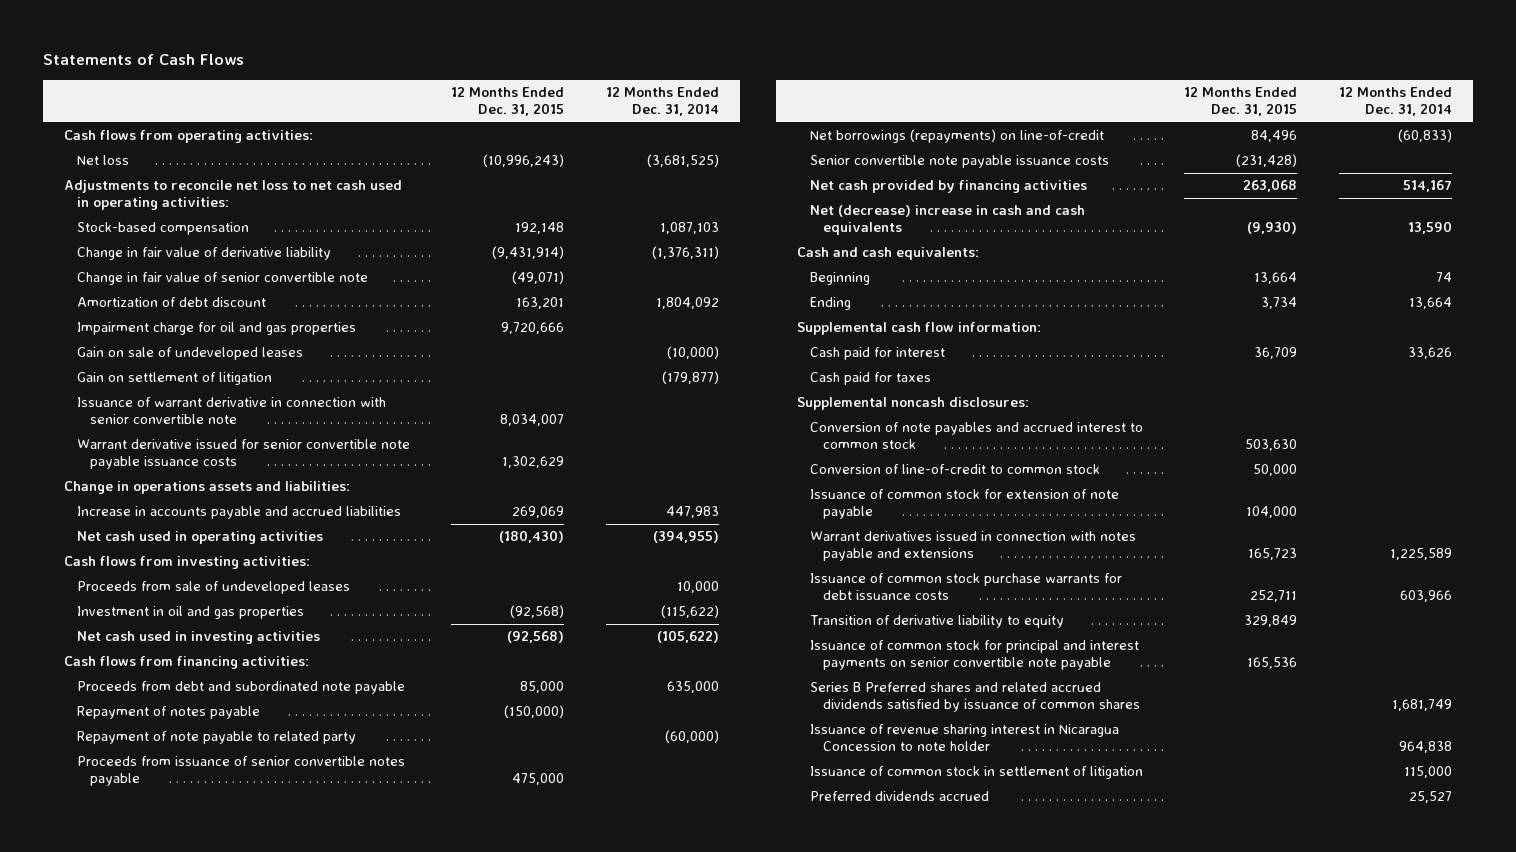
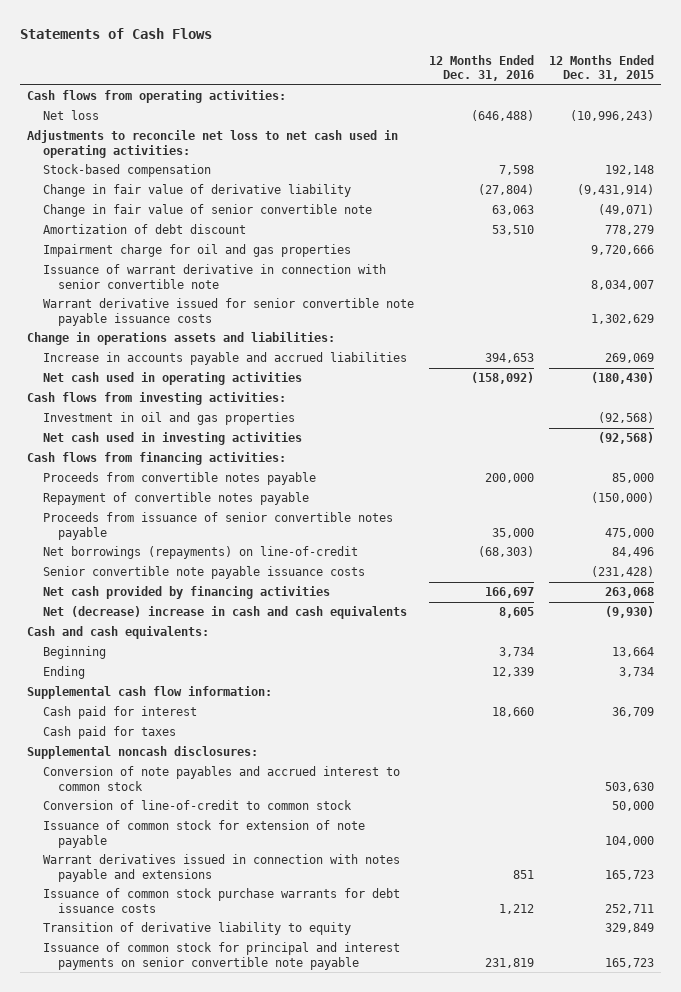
- | 12 Months Ended Dec. 31, 2015 | 12 Months Ended Dec. 31, 2014
+ | 12 Months Ended Dec. 31, 2016 | 12 Months Ended Dec. 31, 2015
- Amortization of debt discount | 163,201 | 1,804,092
+ Amortization of debt discount | 53,510 | 778,279
- Gain on sale of undeveloped leases | | (10,000)
- Gain on settlement of litigation | | (179,877)
- Proceeds from sale of undeveloped leases | | 10,000
- Proceeds from debt and subordinated note payable | 85,000 | 635,000
- Repayment of notes payable | (150,000) |
- Repayment of note payable to related party | | (60,000)
+ Proceeds from convertible notes payable | 200,000 | 85,000
+ Repayment of convertible notes payable | | (150,000)
- Issuance of common stock for principal and interest payments on senior convertible note payable | 165,536 |
- Series B Preferred shares and related accrued dividends satisfied by issuance of common shares | | 1,681,749
- Issuance of revenue sharing interest in Nicaragua Concession to note holder | | 964,838
- Issuance of common stock in settlement of litigation | | 115,000
- Preferred dividends accrued | | 25,527
+ Issuance of common stock for principal and interest payments on senior convertible note payable | 231,819 | 165,723

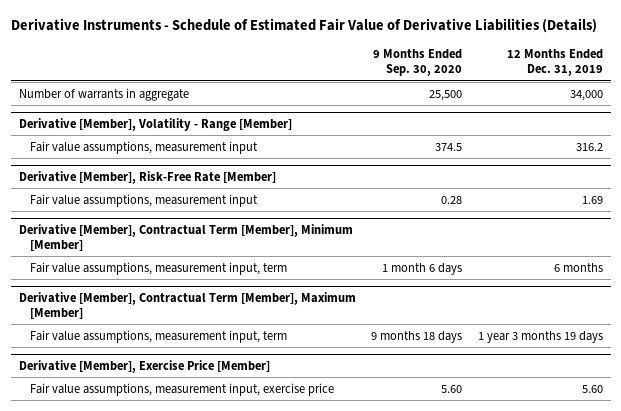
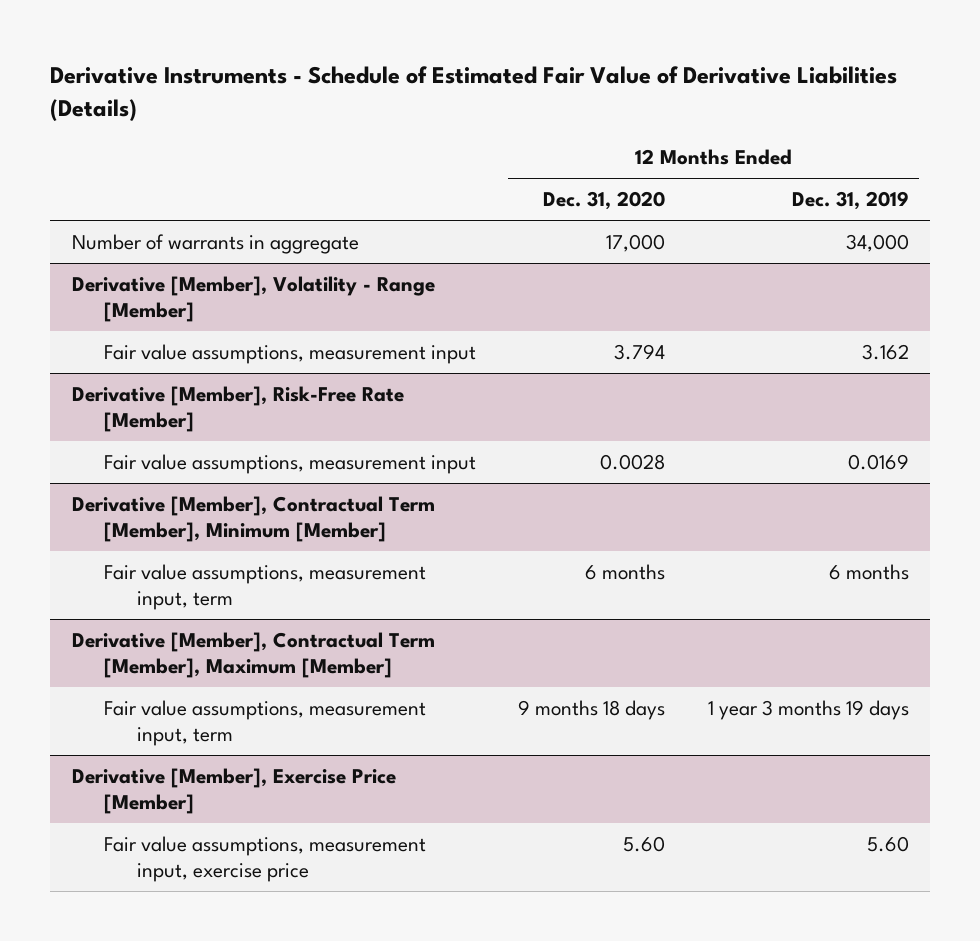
- | 9 Months Ended Sep. 30, 2020 | 12 Months Ended Dec. 31, 2019
+ | 12 Months Ended Dec. 31, 2020 | 12 Months Ended Dec. 31, 2019
@ Derivative [Member], Volatility - Range [Member]
- Fair value assumptions, measurement input | 374.5 | 316.2
+ Fair value assumptions, measurement input | 3.794 | 3.162
@ Derivative [Member], Risk-Free Rate [Member]
- Fair value assumptions, measurement input | 0.28 | 1.69
+ Fair value assumptions, measurement input | 0.0028 | 0.0169

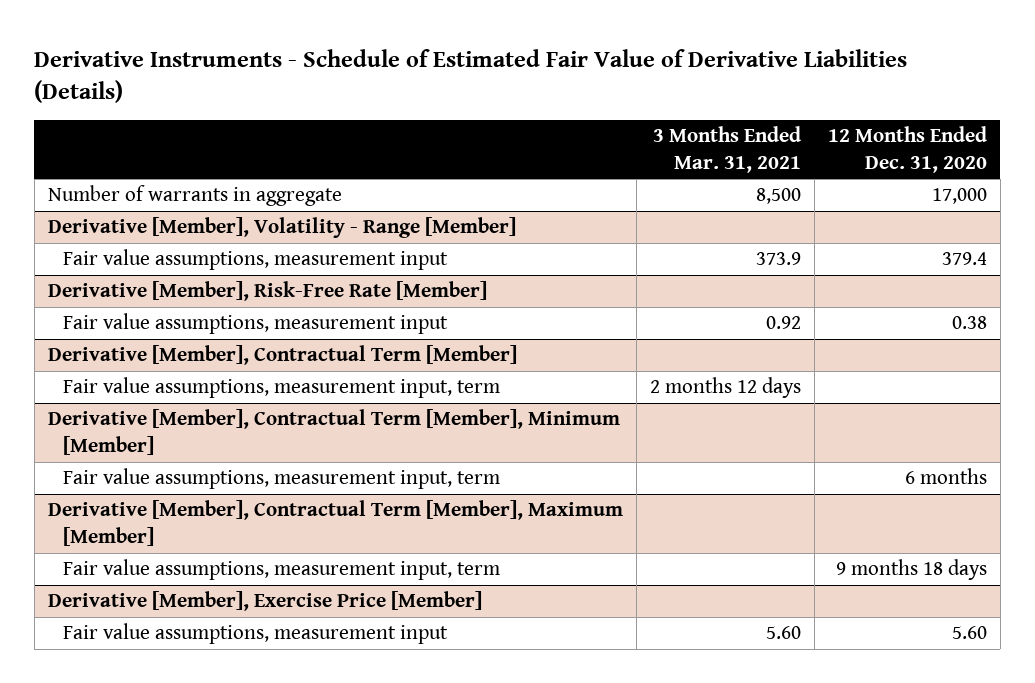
- | 12 Months Ended Dec. 31, 2020 | 12 Months Ended Dec. 31, 2019
+ | 3 Months Ended Mar. 31, 2021 | 12 Months Ended Dec. 31, 2020
@ Derivative [Member], Volatility - Range [Member]
- Fair value assumptions, measurement input | 3.794 | 3.162
+ Fair value assumptions, measurement input | 373.9 | 379.4
@ Derivative [Member], Risk-Free Rate [Member]
- Fair value assumptions, measurement input | 0.0028 | 0.0169
+ Fair value assumptions, measurement input | 0.92 | 0.38
+ Derivative [Member], Contractual Term [Member]
+ Fair value assumptions, measurement input, term | 2 months 12 days |
@ Derivative [Member], Exercise Price [Member]
- Fair value assumptions, measurement input, exercise price | 5.60 | 5.60
+ Fair value assumptions, measurement input | 5.60 | 5.60

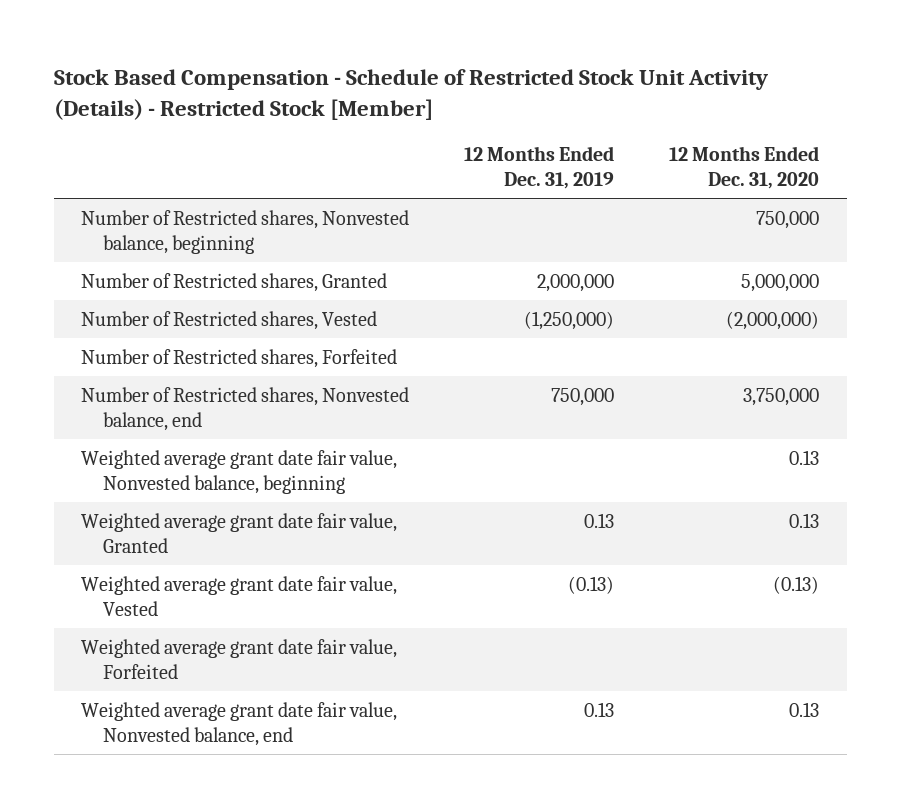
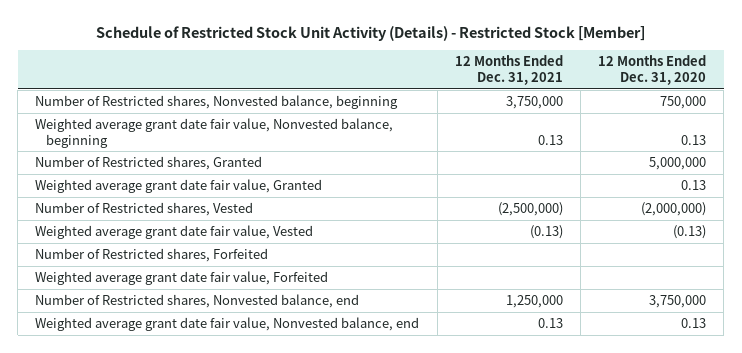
- Stock Based Compensation - Schedule of Restricted Stock Unit Activity (Details) - Restricted Stock [Member]
+ Schedule of Restricted Stock Unit Activity (Details) - Restricted Stock [Member]
- | 12 Months Ended Dec. 31, 2019 | 12 Months Ended Dec. 31, 2020
+ | 12 Months Ended Dec. 31, 2021 | 12 Months Ended Dec. 31, 2020
moved down: Number of Restricted shares, Granted | | 5,000,000
moved down: Number of Restricted shares, Vested | (2,500,000) | (2,000,000)
moved down: Number of Restricted shares, Forfeited
moved down: Number of Restricted shares, Nonvested balance, end | 1,250,000 | 3,750,000

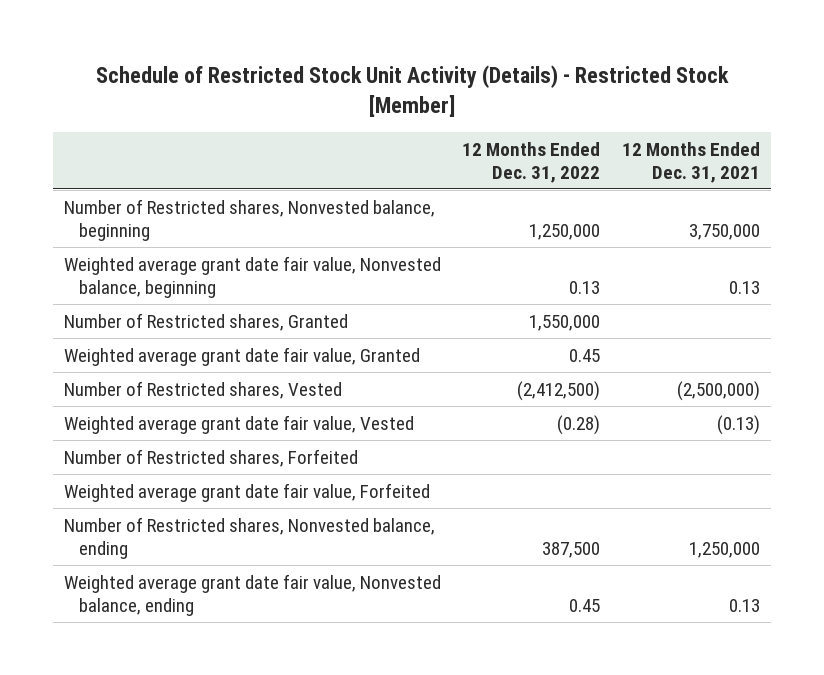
- | 12 Months Ended Dec. 31, 2021 | 12 Months Ended Dec. 31, 2020
+ | 12 Months Ended Dec. 31, 2022 | 12 Months Ended Dec. 31, 2021
- Number of Restricted shares, Nonvested balance, end | 1,250,000 | 3,750,000
- Weighted average grant date fair value, Nonvested balance, end | 0.13 | 0.13
+ Number of Restricted shares, Nonvested balance, ending | 387,500 | 1,250,000
+ Weighted average grant date fair value, Nonvested balance, ending | 0.45 | 0.13

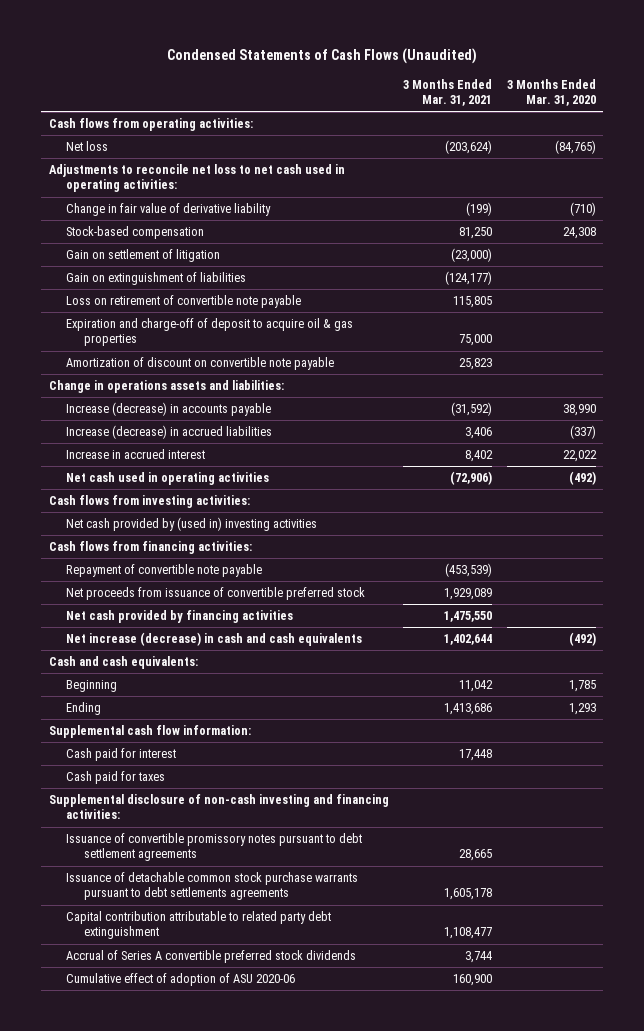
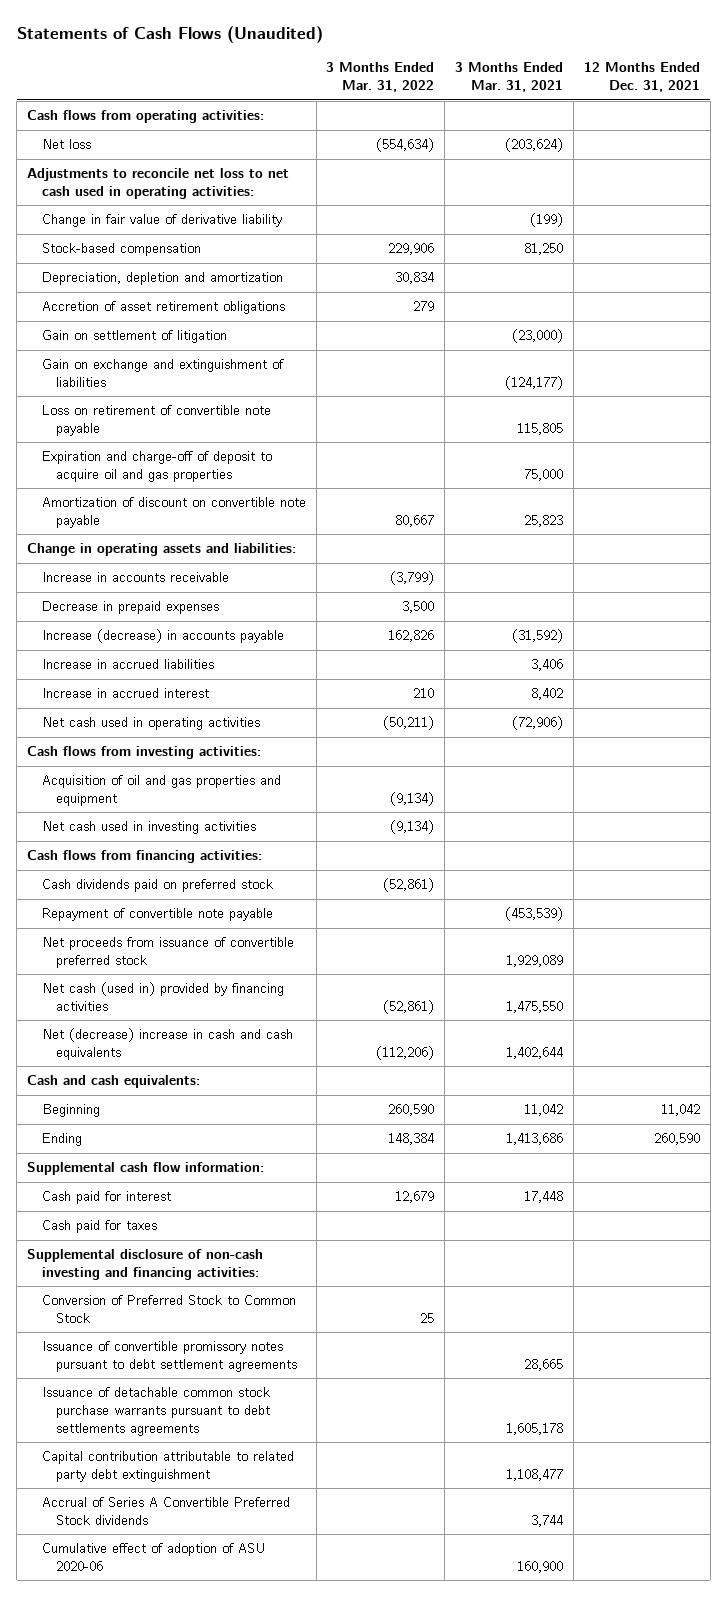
- Condensed Statements of Cash Flows (Unaudited)
+ Statements of Cash Flows (Unaudited)
- | 3 Months Ended Mar. 31, 2021 | 3 Months Ended Mar. 31, 2020
+ | 3 Months Ended Mar. 31, 2022 | 3 Months Ended Mar. 31, 2021 | 12 Months Ended Dec. 31, 2021
+ Depreciation, depletion and amortization | 30,834 | |
+ Accretion of asset retirement obligations | 279 | |
- Gain on extinguishment of liabilities | (124,177) |
+ Gain on exchange and extinguishment of liabilities | | (124,177) |
- Expiration and charge-off of deposit to acquire oil & gas properties | 75,000 |
+ Expiration and charge-off of deposit to acquire oil and gas properties | | 75,000 |
- Change in operations assets and liabilities:
+ Change in operating assets and liabilities:
+ Increase in accounts receivable | (3,799) | |
+ Decrease in prepaid expenses | 3,500 | |
- Increase (decrease) in accrued liabilities | 3,406 | (337)
+ Increase in accrued liabilities | | 3,406 |
- Net cash provided by (used in) investing activities
+ Acquisition of oil and gas properties and equipment | (9,134) | |
+ Net cash used in investing activities | (9,134) | |
+ Cash dividends paid on preferred stock | (52,861) | |
- Net cash provided by financing activities | 1,475,550 |
- Net increase (decrease) in cash and cash equivalents | 1,402,644 | (492)
+ Net cash (used in) provided by financing activities | (52,861) | 1,475,550 |
+ Net (decrease) increase in cash and cash equivalents | (112,206) | 1,402,644 |
+ Conversion of Preferred Stock to Common Stock | 25 | |
- Accrual of Series A convertible preferred stock dividends | 3,744 |
+ Accrual of Series A Convertible Preferred Stock dividends | | 3,744 |

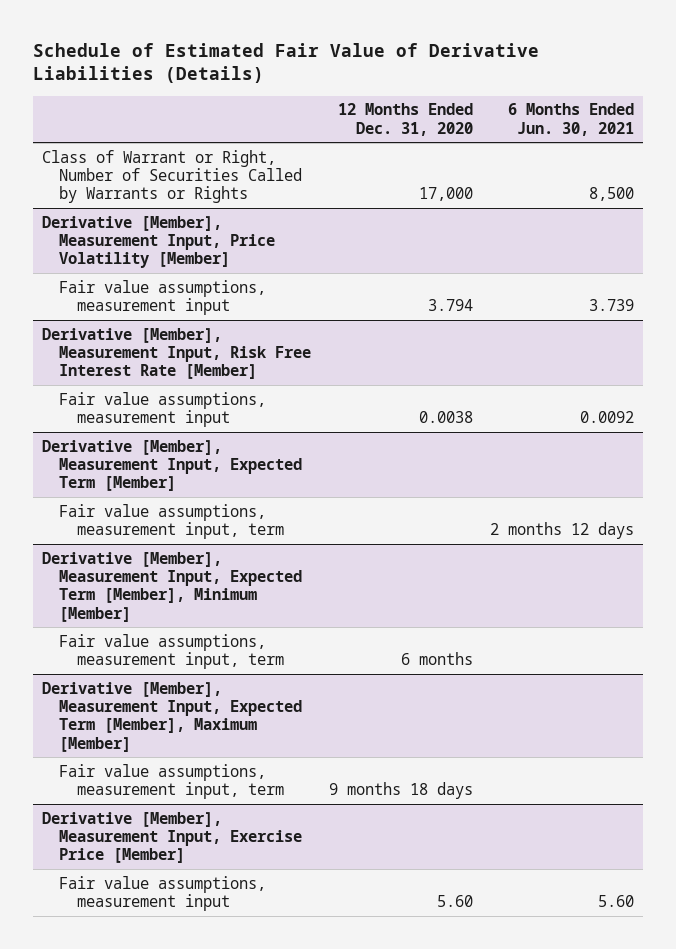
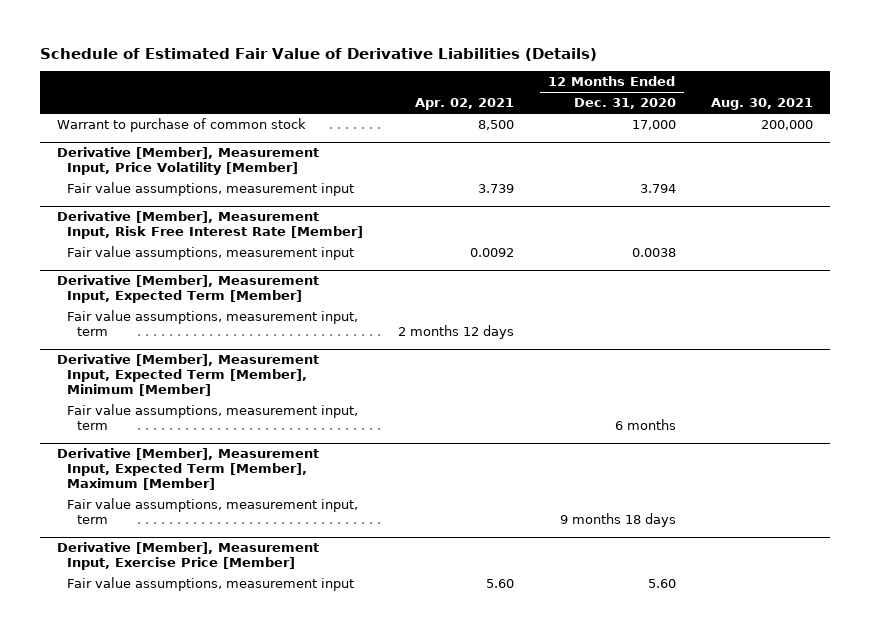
- | 12 Months Ended Dec. 31, 2020 | 6 Months Ended Jun. 30, 2021
+ | Apr. 02, 2021 | 12 Months Ended Dec. 31, 2020 | Aug. 30, 2021
- Class of Warrant or Right, Number of Securities Called by Warrants or Rights | 17,000 | 8,500
+ Warrant to purchase of common stock | 8,500 | 17,000 | 200,000

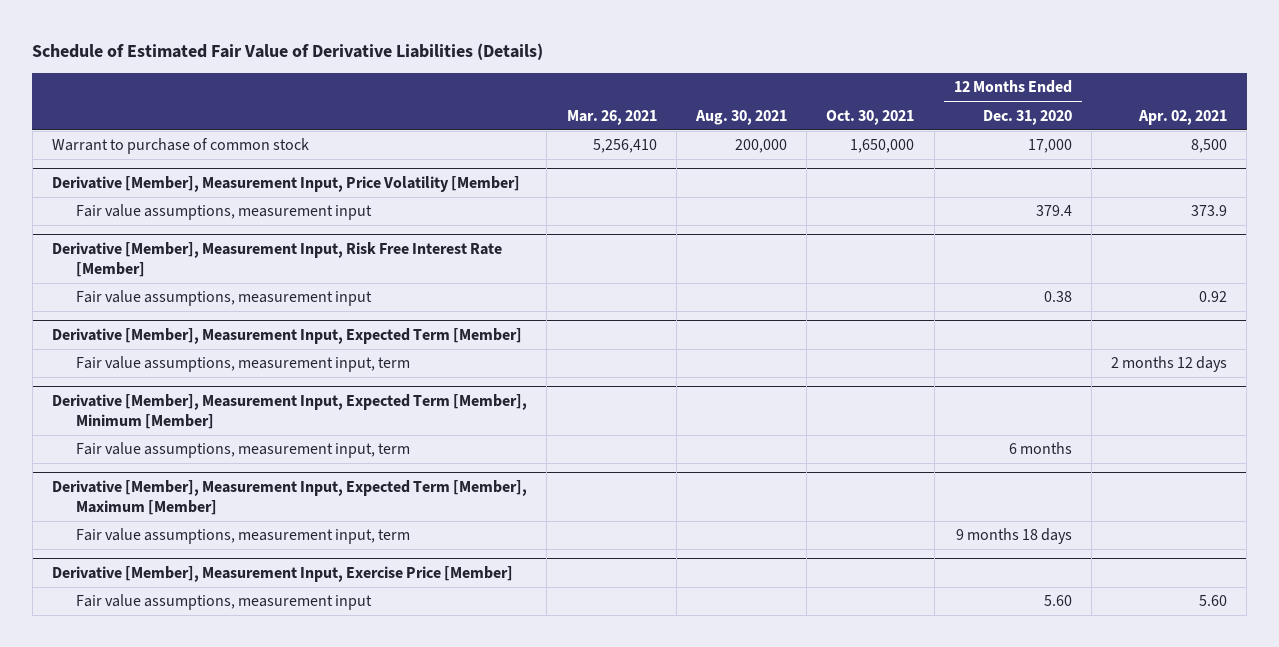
- | Apr. 02, 2021 | 12 Months Ended Dec. 31, 2020 | Aug. 30, 2021
+ | Mar. 26, 2021 | Aug. 30, 2021 | Oct. 30, 2021 | 12 Months Ended Dec. 31, 2020 | Apr. 02, 2021
@ Derivative [Member], Measurement Input, Price Volatility [Member]
- Fair value assumptions, measurement input | 3.739 | 3.794 |
+ Fair value assumptions, measurement input | | | | 379.4 | 373.9
@ Derivative [Member], Measurement Input, Risk Free Interest Rate [Member]
- Fair value assumptions, measurement input | 0.0092 | 0.0038 |
+ Fair value assumptions, measurement input | | | | 0.38 | 0.92

